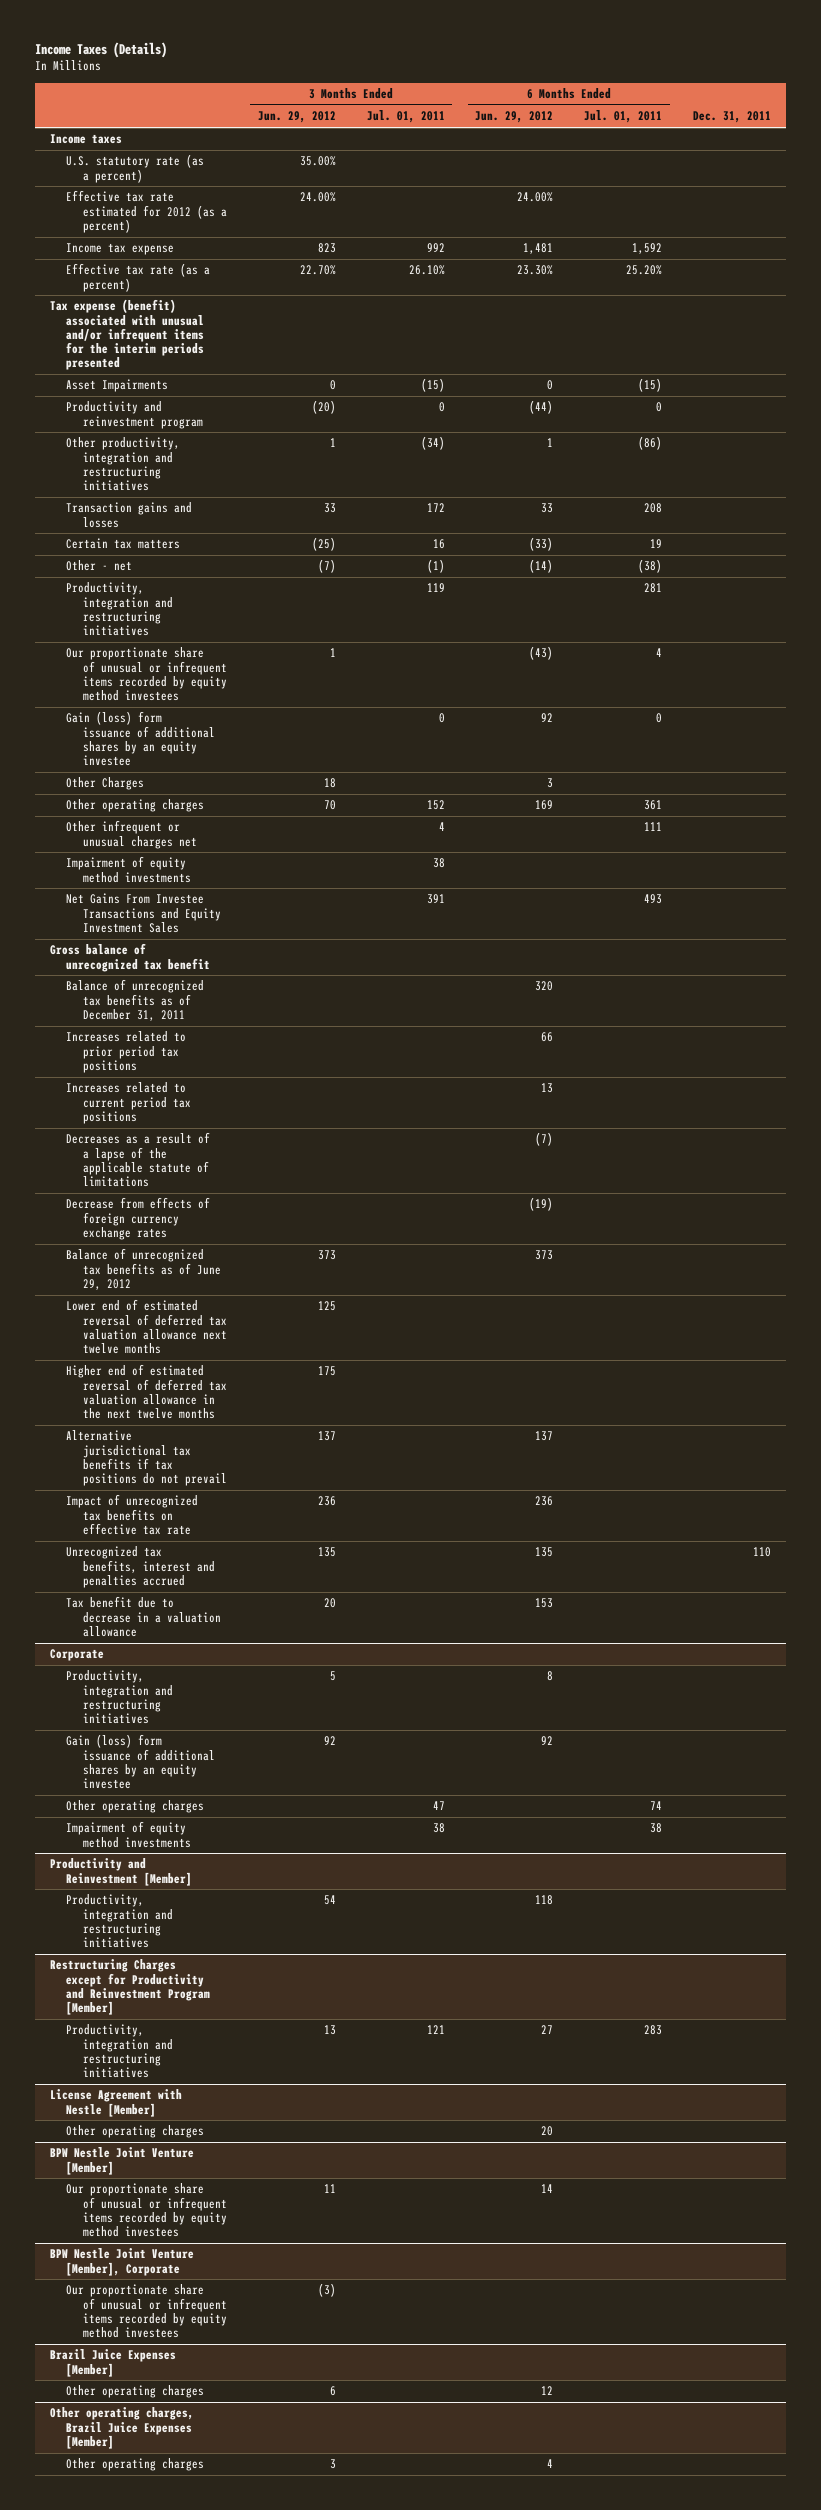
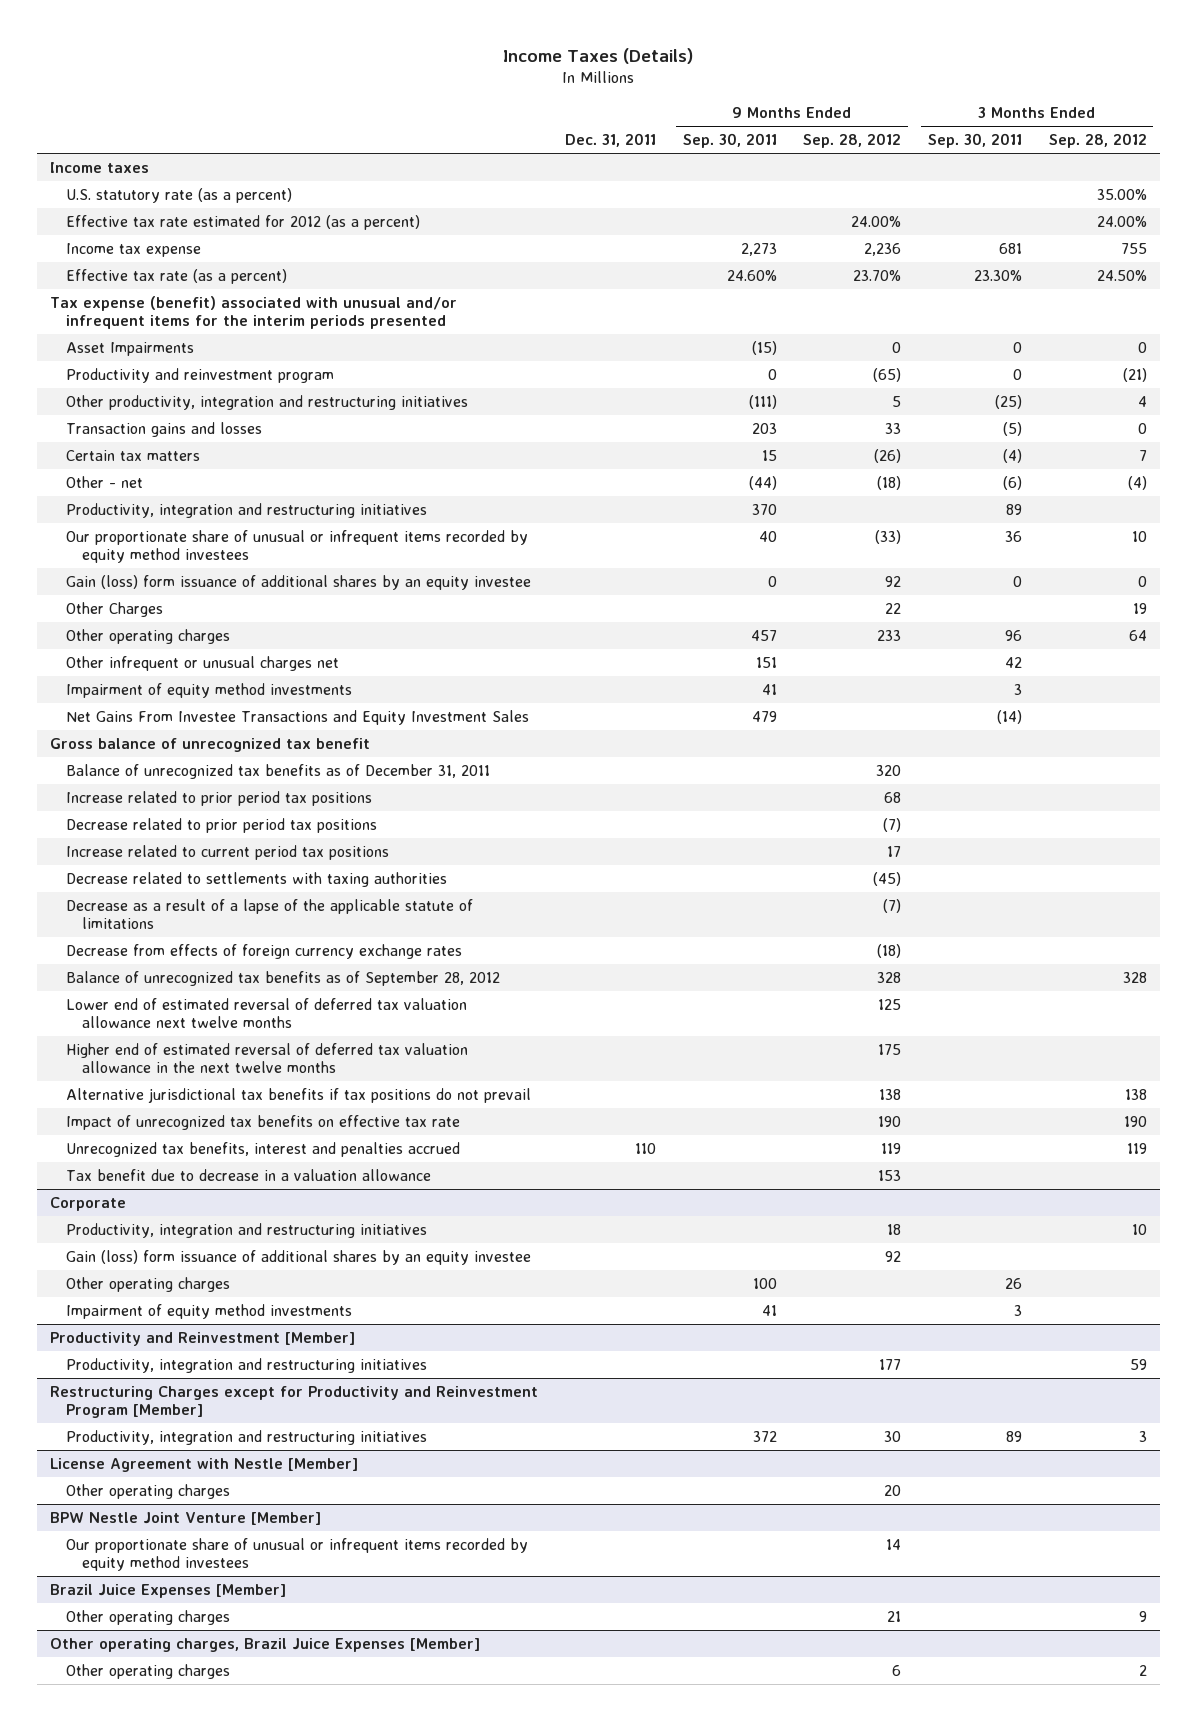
- | 3 Months Ended Jun. 29, 2012 | 3 Months Ended Jul. 01, 2011 | 6 Months Ended Jun. 29, 2012 | 6 Months Ended Jul. 01, 2011 | Dec. 31, 2011
+ | Dec. 31, 2011 | 9 Months Ended Sep. 30, 2011 | 9 Months Ended Sep. 28, 2012 | 3 Months Ended Sep. 30, 2011 | 3 Months Ended Sep. 28, 2012
- Increases related to prior period tax positions | | | 66 | |
- Increases related to current period tax positions | | | 13 | |
- Decreases as a result of a lapse of the applicable statute of limitations | | | (7) | |
+ Increase related to prior period tax positions | | | 68 | |
+ Decrease related to prior period tax positions | | | (7) | |
+ Increase related to current period tax positions | | | 17 | |
+ Decrease related to settlements with taxing authorities | | | (45) | |
+ Decrease as a result of a lapse of the applicable statute of limitations | | | (7) | |
- Balance of unrecognized tax benefits as of June 29, 2012 | 373 | | 373 | |
+ Balance of unrecognized tax benefits as of September 28, 2012 | | | 328 | | 328
- BPW Nestle Joint Venture [Member], Corporate
- Our proportionate share of unusual or infrequent items recorded by equity method investees | (3) | | | |

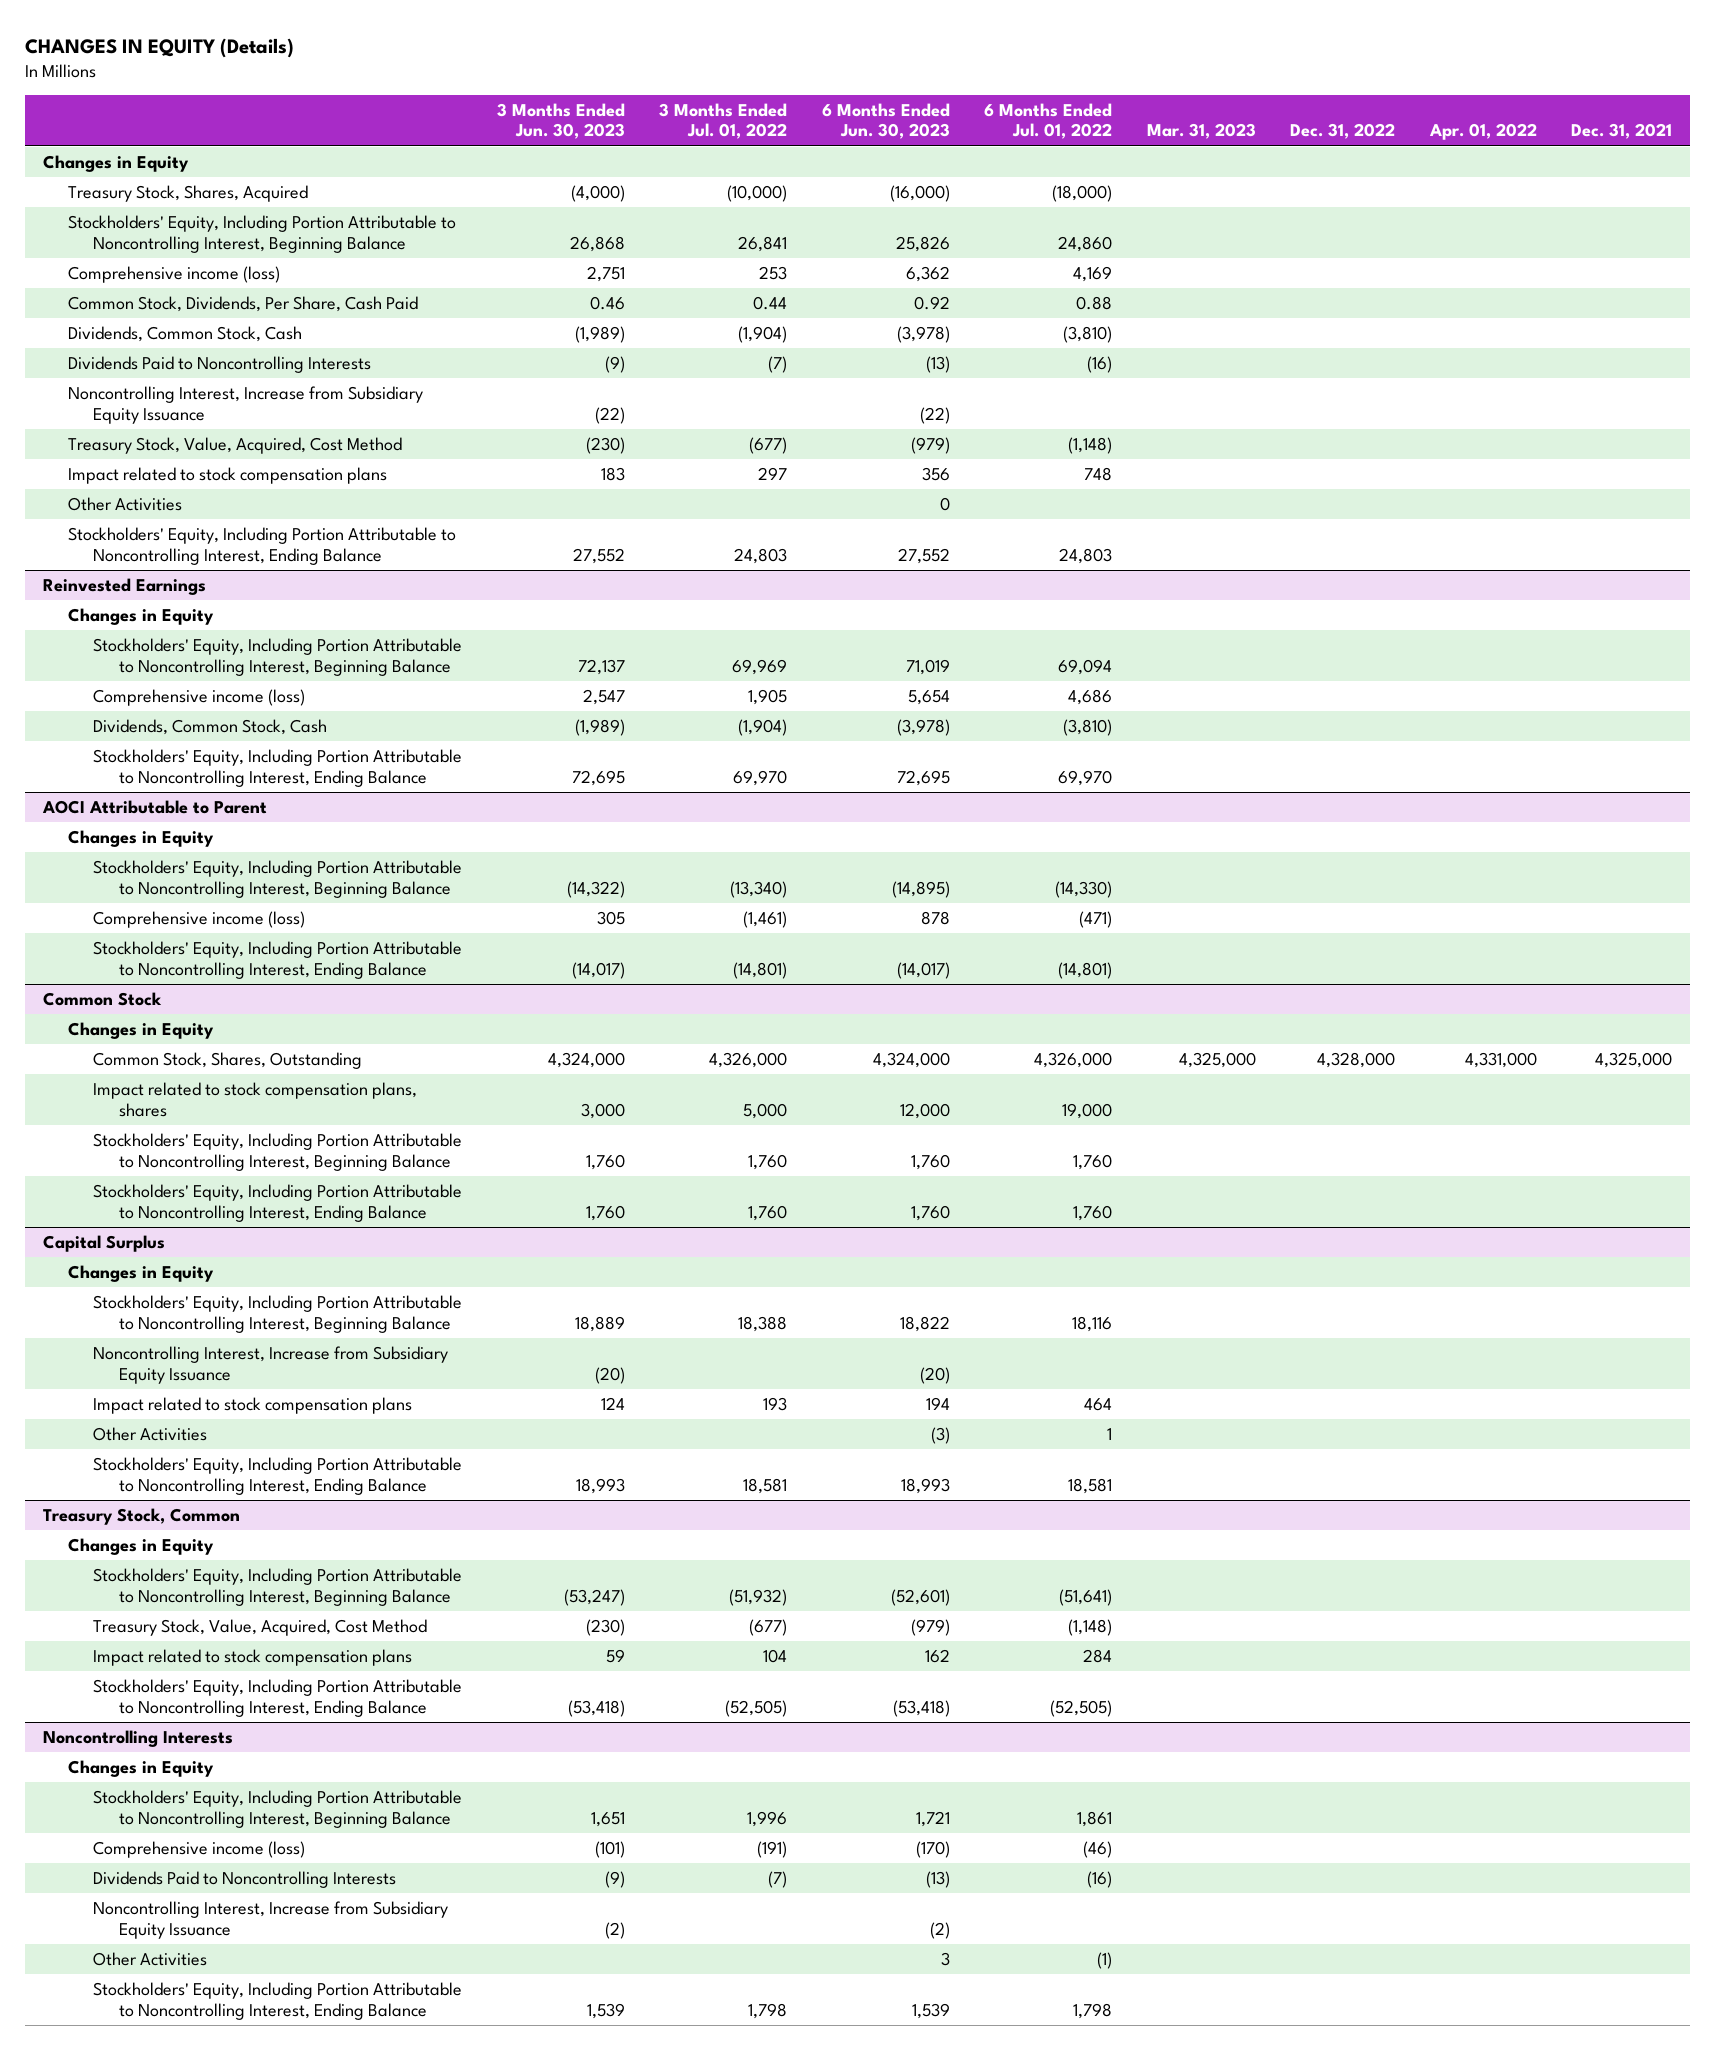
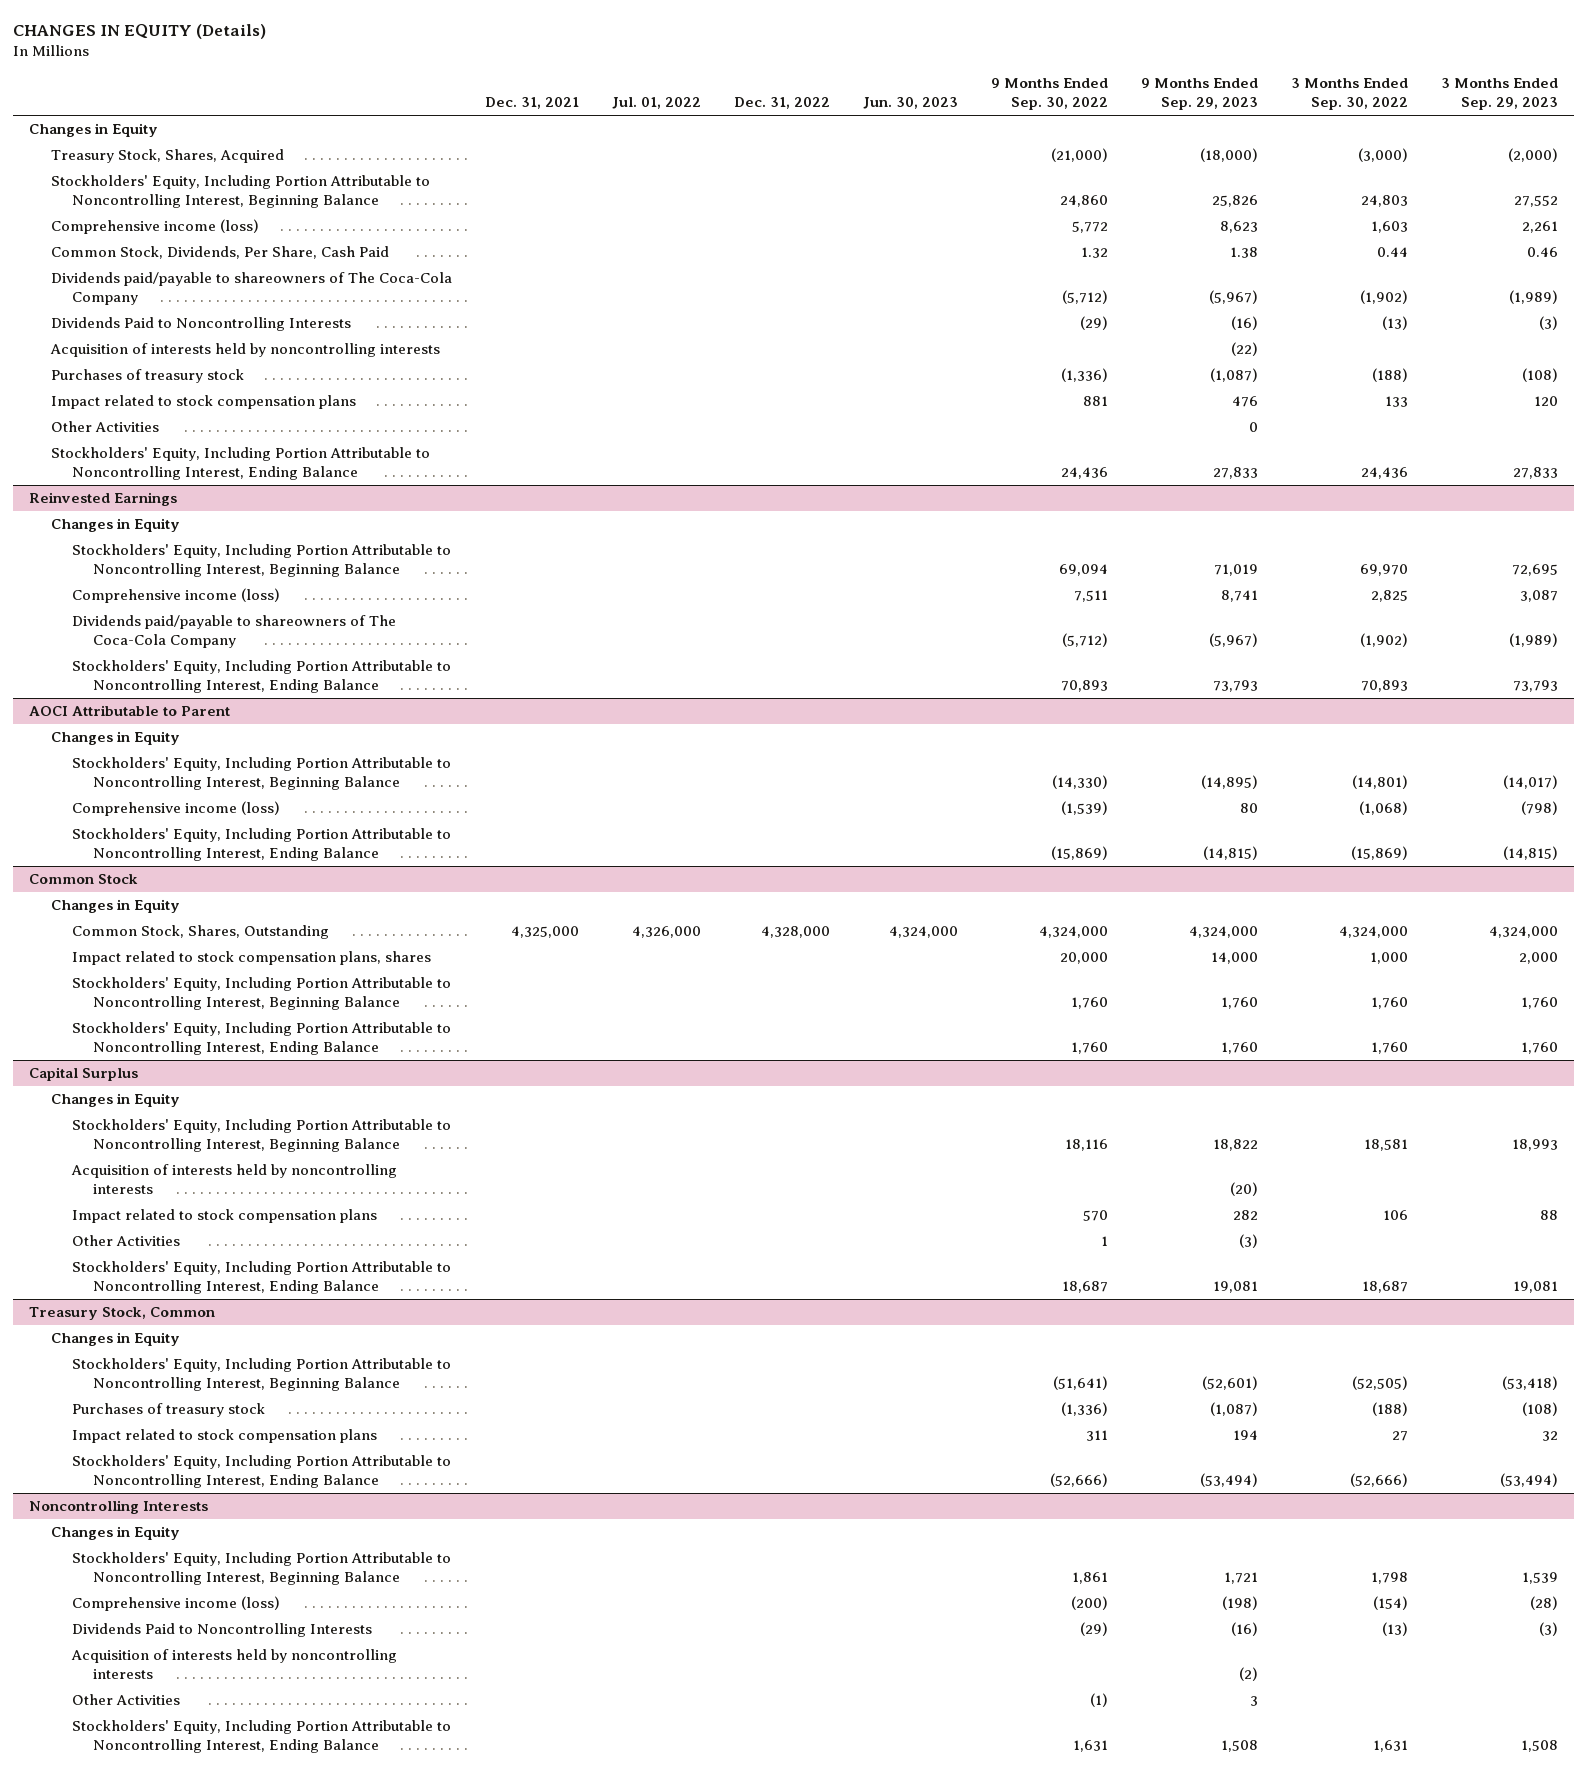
- | 3 Months Ended Jun. 30, 2023 | 3 Months Ended Jul. 01, 2022 | 6 Months Ended Jun. 30, 2023 | 6 Months Ended Jul. 01, 2022 | Mar. 31, 2023 | Dec. 31, 2022 | Apr. 01, 2022 | Dec. 31, 2021
+ | Dec. 31, 2021 | Jul. 01, 2022 | Dec. 31, 2022 | Jun. 30, 2023 | 9 Months Ended Sep. 30, 2022 | 9 Months Ended Sep. 29, 2023 | 3 Months Ended Sep. 30, 2022 | 3 Months Ended Sep. 29, 2023
- Dividends, Common Stock, Cash | (1,989) | (1,904) | (3,978) | (3,810) | | | |
+ Dividends paid/payable to shareowners of The Coca-Cola Company | | | | | (5,712) | (5,967) | (1,902) | (1,989)
- Noncontrolling Interest, Increase from Subsidiary Equity Issuance | (22) | | (22) | | | | |
- Treasury Stock, Value, Acquired, Cost Method | (230) | (677) | (979) | (1,148) | | | |
+ Acquisition of interests held by noncontrolling interests | | | | | | (22) | |
+ Purchases of treasury stock | | | | | (1,336) | (1,087) | (188) | (108)
@ Reinvested Earnings
- Dividends, Common Stock, Cash | (1,989) | (1,904) | (3,978) | (3,810) | | | |
+ Dividends paid/payable to shareowners of The Coca-Cola Company | | | | | (5,712) | (5,967) | (1,902) | (1,989)
@ Capital Surplus
- Noncontrolling Interest, Increase from Subsidiary Equity Issuance | (20) | | (20) | | | | |
+ Acquisition of interests held by noncontrolling interests | | | | | | (20) | |
@ Treasury Stock, Common
- Treasury Stock, Value, Acquired, Cost Method | (230) | (677) | (979) | (1,148) | | | |
+ Purchases of treasury stock | | | | | (1,336) | (1,087) | (188) | (108)
@ Noncontrolling Interests
- Noncontrolling Interest, Increase from Subsidiary Equity Issuance | (2) | | (2) | | | | |
+ Acquisition of interests held by noncontrolling interests | | | | | | (2) | |

